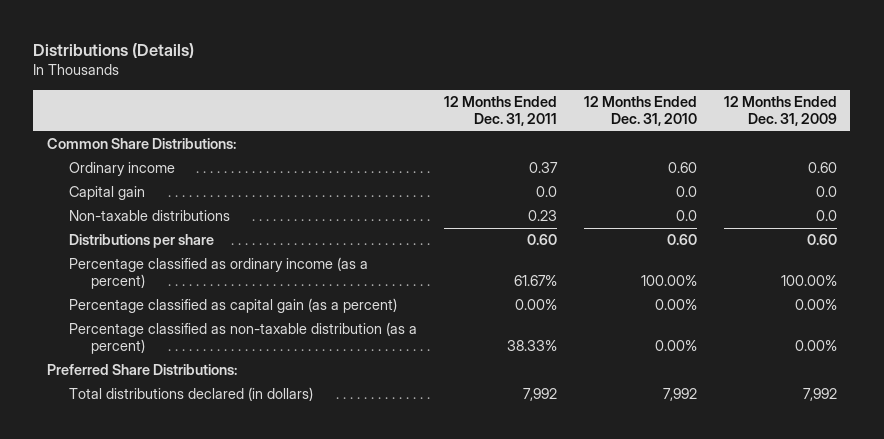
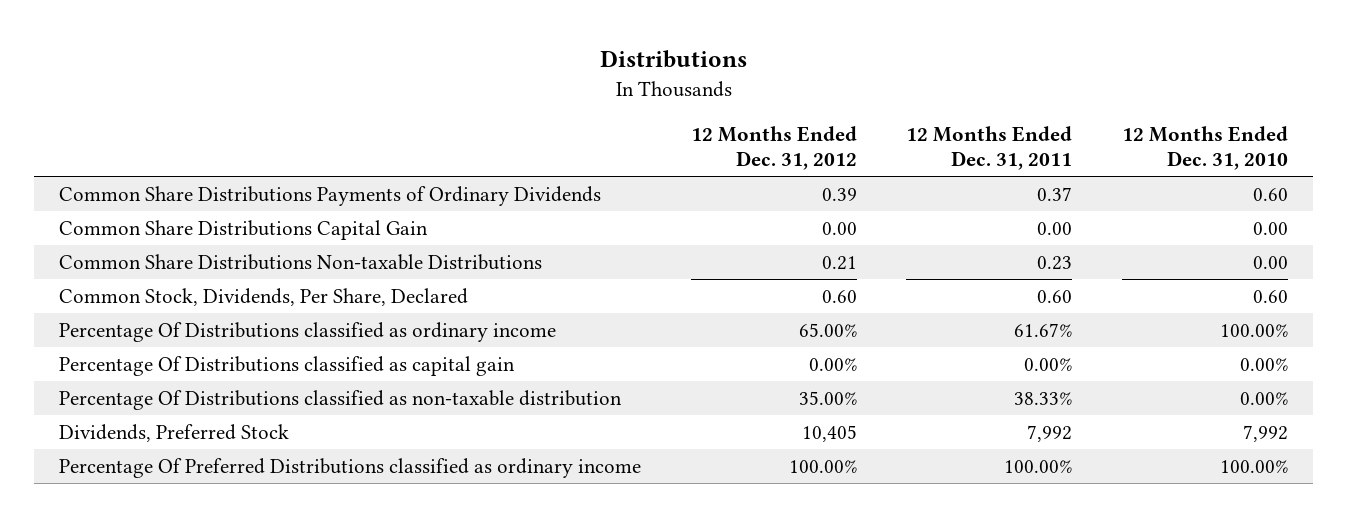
- Distributions (Details)
+ Distributions
- | 12 Months Ended Dec. 31, 2011 | 12 Months Ended Dec. 31, 2010 | 12 Months Ended Dec. 31, 2009
+ | 12 Months Ended Dec. 31, 2012 | 12 Months Ended Dec. 31, 2011 | 12 Months Ended Dec. 31, 2010
- Common Share Distributions:
- Ordinary income | 0.37 | 0.60 | 0.60
- Capital gain | 0.0 | 0.0 | 0.0
- Non-taxable distributions | 0.23 | 0.0 | 0.0
- Distributions per share | 0.60 | 0.60 | 0.60
- Percentage classified as ordinary income (as a percent) | 61.67% | 100.00% | 100.00%
- Percentage classified as capital gain (as a percent) | 0.00% | 0.00% | 0.00%
- Percentage classified as non-taxable distribution (as a percent) | 38.33% | 0.00% | 0.00%
- Preferred Share Distributions:
- Total distributions declared (in dollars) | 7,992 | 7,992 | 7,992
+ Common Share Distributions Payments of Ordinary Dividends | 0.39 | 0.37 | 0.60
+ Common Share Distributions Capital Gain | 0.00 | 0.00 | 0.00
+ Common Share Distributions Non-taxable Distributions | 0.21 | 0.23 | 0.00
+ Common Stock, Dividends, Per Share, Declared | 0.60 | 0.60 | 0.60
+ Percentage Of Distributions classified as ordinary income | 65.00% | 61.67% | 100.00%
+ Percentage Of Distributions classified as capital gain | 0.00% | 0.00% | 0.00%
+ Percentage Of Distributions classified as non-taxable distribution | 35.00% | 38.33% | 0.00%
+ Dividends, Preferred Stock | 10,405 | 7,992 | 7,992
+ Percentage Of Preferred Distributions classified as ordinary income | 100.00% | 100.00% | 100.00%

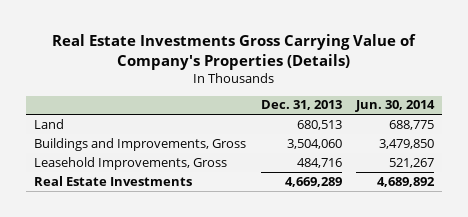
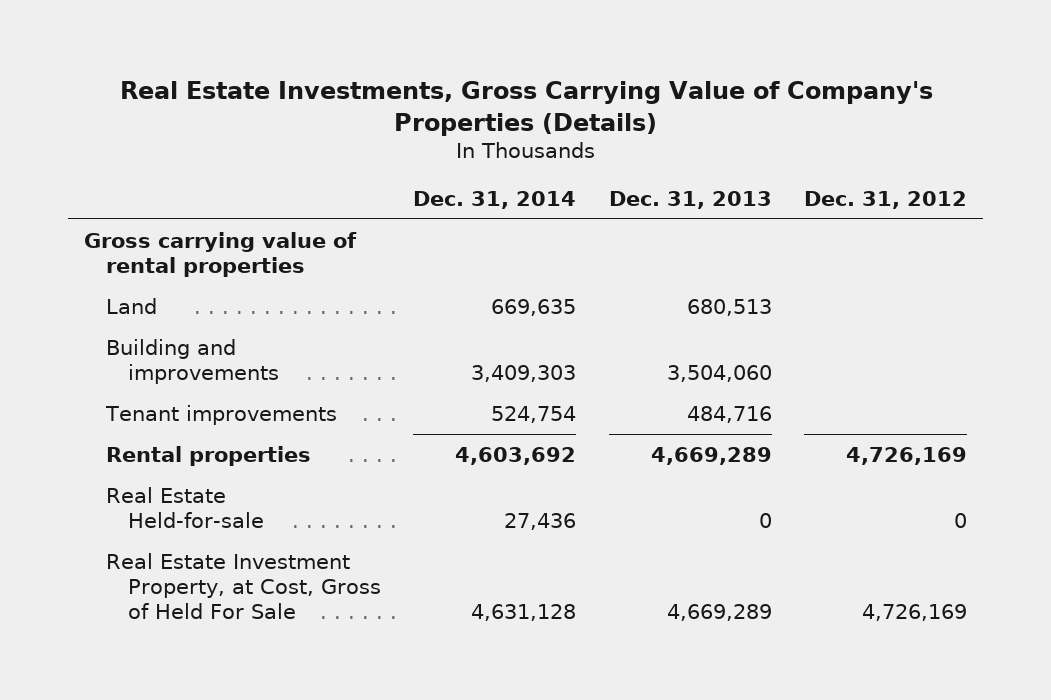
- Real Estate Investments Gross Carrying Value of Company's Properties (Details)
+ Real Estate Investments, Gross Carrying Value of Company's Properties (Details)
- | Dec. 31, 2013 | Jun. 30, 2014
+ | Dec. 31, 2014 | Dec. 31, 2013 | Dec. 31, 2012
+ Gross carrying value of rental properties
- Buildings and Improvements, Gross | 3,504,060 | 3,479,850
- Leasehold Improvements, Gross | 484,716 | 521,267
- Real Estate Investments | 4,669,289 | 4,689,892
+ Building and improvements | 3,409,303 | 3,504,060 |
+ Tenant improvements | 524,754 | 484,716 |
+ Rental properties | 4,603,692 | 4,669,289 | 4,726,169
+ Real Estate Held-for-sale | 27,436 | 0 | 0
+ Real Estate Investment Property, at Cost, Gross of Held For Sale | 4,631,128 | 4,669,289 | 4,726,169

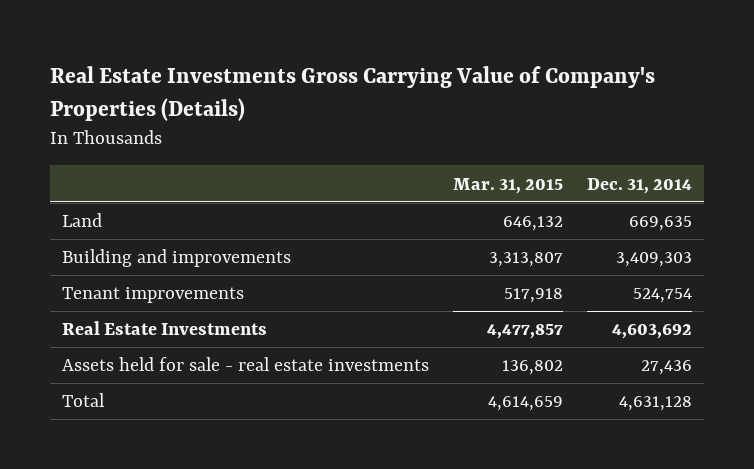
- Real Estate Investments, Gross Carrying Value of Company's Properties (Details)
+ Real Estate Investments Gross Carrying Value of Company's Properties (Details)
- | Dec. 31, 2014 | Dec. 31, 2013 | Dec. 31, 2012
+ | Mar. 31, 2015 | Dec. 31, 2014
- Gross carrying value of rental properties
- Rental properties | 4,603,692 | 4,669,289 | 4,726,169
- Real Estate Held-for-sale | 27,436 | 0 | 0
- Real Estate Investment Property, at Cost, Gross of Held For Sale | 4,631,128 | 4,669,289 | 4,726,169
+ Real Estate Investments | 4,477,857 | 4,603,692
+ Assets held for sale - real estate investments | 136,802 | 27,436
+ Total | 4,614,659 | 4,631,128

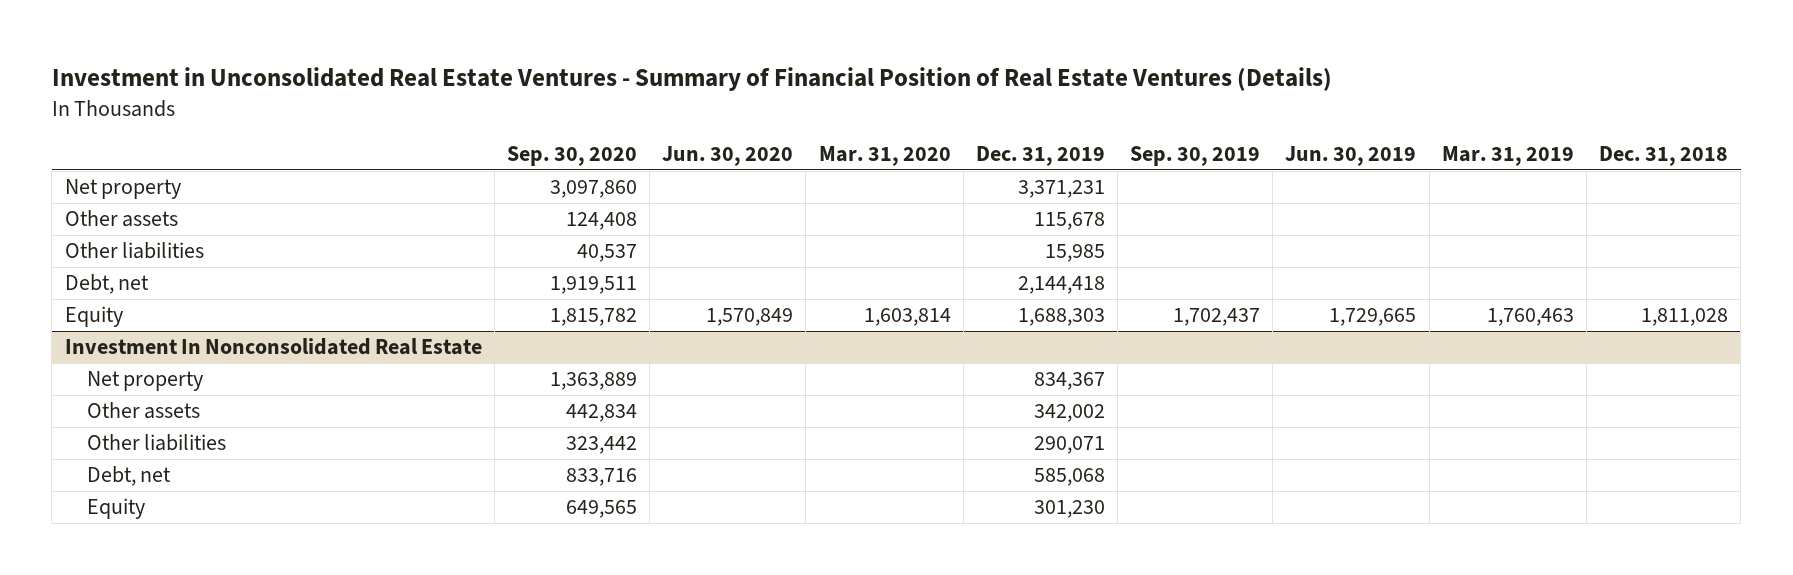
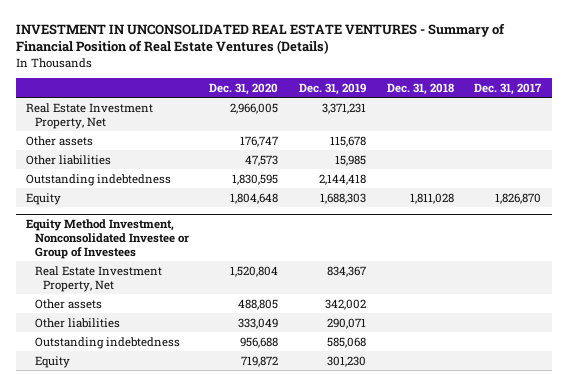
- Investment in Unconsolidated Real Estate Ventures - Summary of Financial Position of Real Estate Ventures (Details)
+ INVESTMENT IN UNCONSOLIDATED REAL ESTATE VENTURES - Summary of Financial Position of Real Estate Ventures (Details)
- | Sep. 30, 2020 | Jun. 30, 2020 | Mar. 31, 2020 | Dec. 31, 2019 | Sep. 30, 2019 | Jun. 30, 2019 | Mar. 31, 2019 | Dec. 31, 2018
+ | Dec. 31, 2020 | Dec. 31, 2019 | Dec. 31, 2018 | Dec. 31, 2017
- Net property | 3,097,860 | | | 3,371,231 | | | |
+ Real Estate Investment Property, Net | 2,966,005 | 3,371,231 | |
- Debt, net | 1,919,511 | | | 2,144,418 | | | |
+ Outstanding indebtedness | 1,830,595 | 2,144,418 | |
- Investment In Nonconsolidated Real Estate
- Net property | 1,363,889 | | | 834,367 | | | |
+ Equity Method Investment, Nonconsolidated Investee or Group of Investees
+ Real Estate Investment Property, Net | 1,520,804 | 834,367 | |
- Debt, net | 833,716 | | | 585,068 | | | |
+ Outstanding indebtedness | 956,688 | 585,068 | |

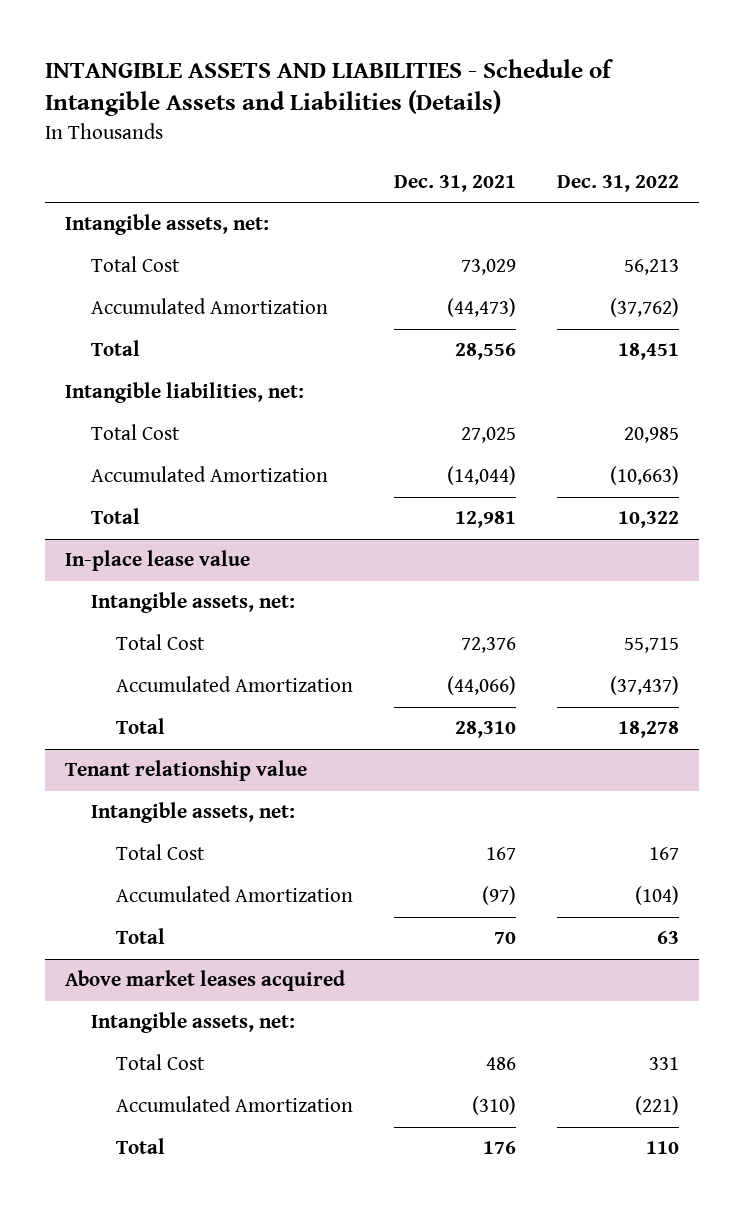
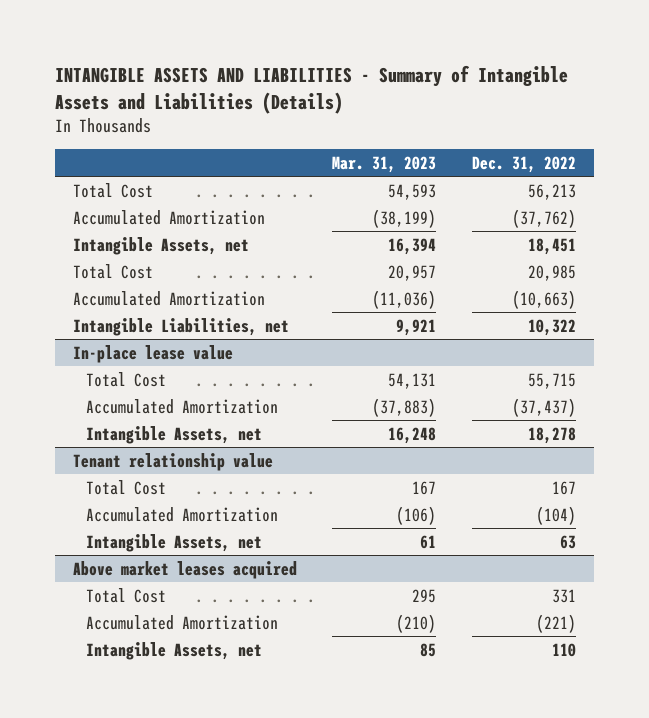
- INTANGIBLE ASSETS AND LIABILITIES - Schedule of Intangible Assets and Liabilities (Details)
+ INTANGIBLE ASSETS AND LIABILITIES - Summary of Intangible Assets and Liabilities (Details)
- | Dec. 31, 2021 | Dec. 31, 2022
+ | Mar. 31, 2023 | Dec. 31, 2022
- Intangible assets, net:
- Total | 28,556 | 18,451
- Intangible liabilities, net:
+ Intangible Assets, net | 16,394 | 18,451
- Total | 12,981 | 10,322
+ Intangible Liabilities, net | 9,921 | 10,322
@ In-place lease value
- Intangible assets, net:
- Total | 28,310 | 18,278
+ Intangible Assets, net | 16,248 | 18,278
@ Tenant relationship value
- Intangible assets, net:
- Total | 70 | 63
+ Intangible Assets, net | 61 | 63
@ Above market leases acquired
- Intangible assets, net:
- Total | 176 | 110
+ Intangible Assets, net | 85 | 110

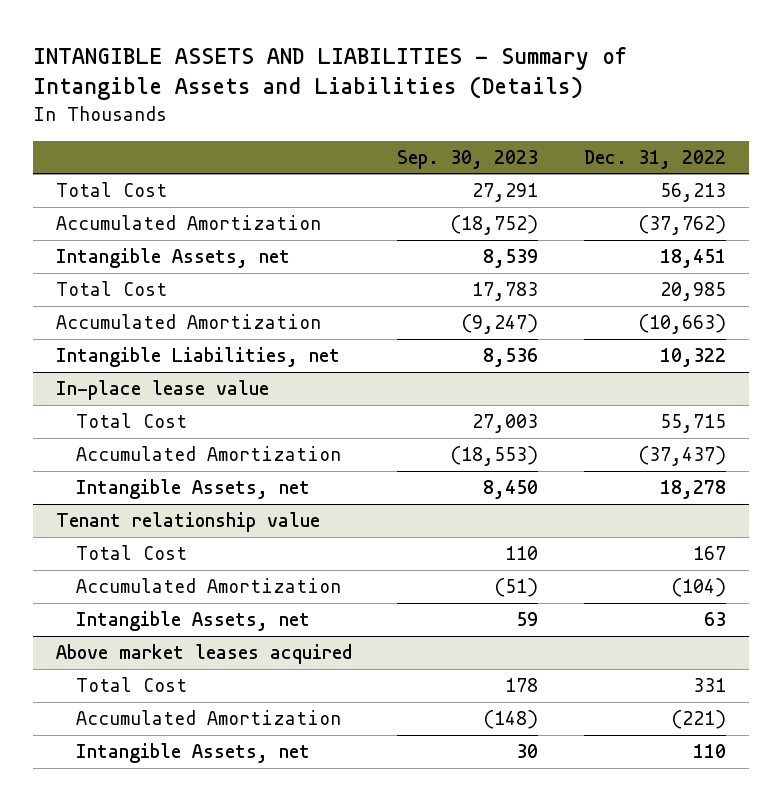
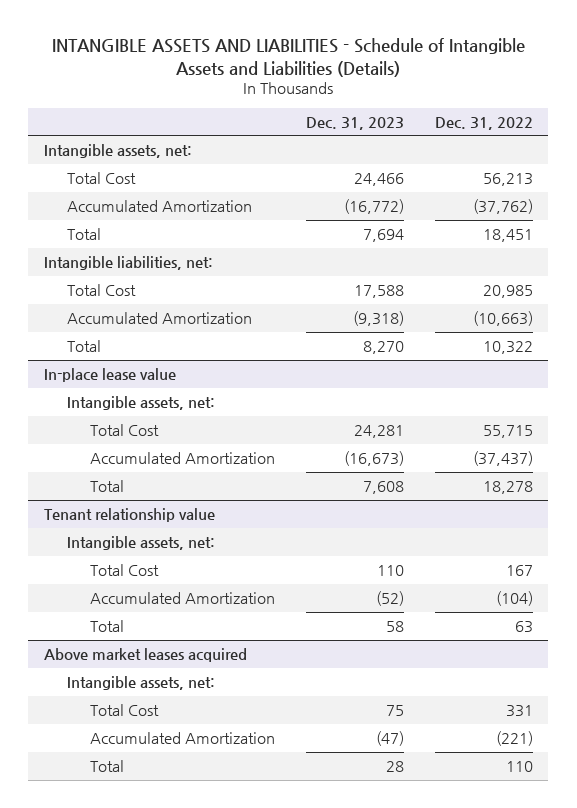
- INTANGIBLE ASSETS AND LIABILITIES - Summary of Intangible Assets and Liabilities (Details)
+ INTANGIBLE ASSETS AND LIABILITIES - Schedule of Intangible Assets and Liabilities (Details)
- | Sep. 30, 2023 | Dec. 31, 2022
+ | Dec. 31, 2023 | Dec. 31, 2022
+ Intangible assets, net:
- Intangible Assets, net | 8,539 | 18,451
+ Total | 7,694 | 18,451
+ Intangible liabilities, net:
- Intangible Liabilities, net | 8,536 | 10,322
+ Total | 8,270 | 10,322
@ In-place lease value
+ Intangible assets, net:
- Intangible Assets, net | 8,450 | 18,278
+ Total | 7,608 | 18,278
@ Tenant relationship value
+ Intangible assets, net:
- Intangible Assets, net | 59 | 63
+ Total | 58 | 63
@ Above market leases acquired
+ Intangible assets, net:
- Intangible Assets, net | 30 | 110
+ Total | 28 | 110

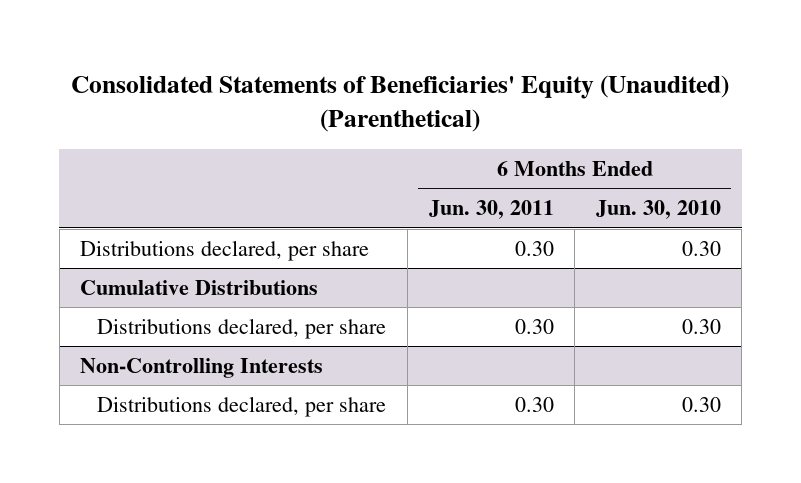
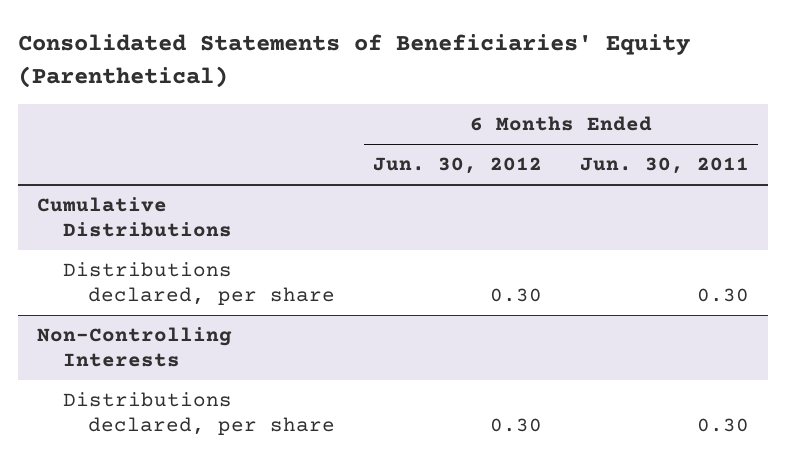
- Consolidated Statements of Beneficiaries' Equity (Unaudited) (Parenthetical)
+ Consolidated Statements of Beneficiaries' Equity (Parenthetical)
- | 6 Months Ended Jun. 30, 2011 | 6 Months Ended Jun. 30, 2010
+ | 6 Months Ended Jun. 30, 2012 | 6 Months Ended Jun. 30, 2011
- Distributions declared, per share | 0.30 | 0.30

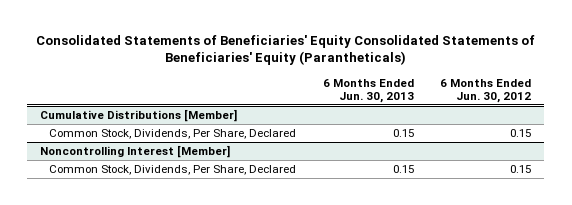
- Consolidated Statements of Beneficiaries' Equity (Parenthetical)
+ Consolidated Statements of Beneficiaries' Equity Consolidated Statements of Beneficiaries' Equity (Parantheticals)
- | 6 Months Ended Jun. 30, 2012 | 6 Months Ended Jun. 30, 2011
+ | 6 Months Ended Jun. 30, 2013 | 6 Months Ended Jun. 30, 2012
- Cumulative Distributions
- Distributions declared, per share | 0.30 | 0.30
- Non-Controlling Interests
- Distributions declared, per share | 0.30 | 0.30
+ Cumulative Distributions [Member]
+ Common Stock, Dividends, Per Share, Declared | 0.15 | 0.15
+ Noncontrolling Interest [Member]
+ Common Stock, Dividends, Per Share, Declared | 0.15 | 0.15

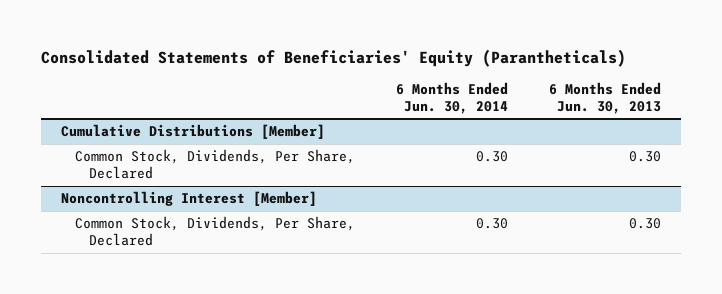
- Consolidated Statements of Beneficiaries' Equity Consolidated Statements of Beneficiaries' Equity (Parantheticals)
+ Consolidated Statements of Beneficiaries' Equity (Parantheticals)
- | 6 Months Ended Jun. 30, 2013 | 6 Months Ended Jun. 30, 2012
+ | 6 Months Ended Jun. 30, 2014 | 6 Months Ended Jun. 30, 2013
@ Cumulative Distributions [Member]
- Common Stock, Dividends, Per Share, Declared | 0.15 | 0.15
+ Common Stock, Dividends, Per Share, Declared | 0.30 | 0.30
@ Noncontrolling Interest [Member]
- Common Stock, Dividends, Per Share, Declared | 0.15 | 0.15
+ Common Stock, Dividends, Per Share, Declared | 0.30 | 0.30

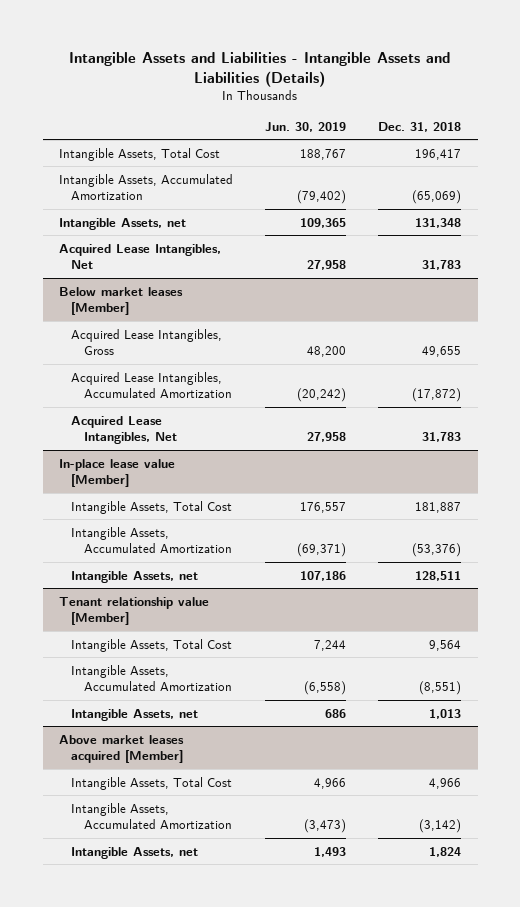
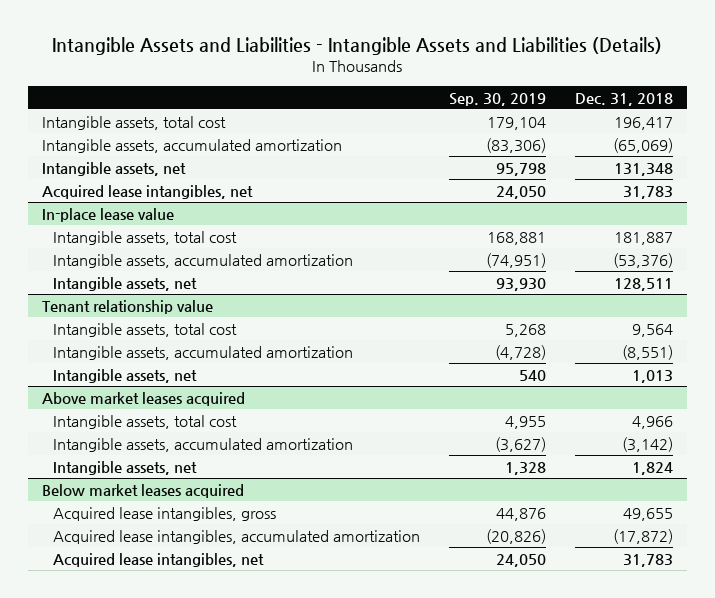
- | Jun. 30, 2019 | Dec. 31, 2018
+ | Sep. 30, 2019 | Dec. 31, 2018
- Intangible Assets, Total Cost | 188,767 | 196,417
- Intangible Assets, Accumulated Amortization | (79,402) | (65,069)
- Intangible Assets, net | 109,365 | 131,348
- Acquired Lease Intangibles, Net | 27,958 | 31,783
- Below market leases [Member]
- Acquired Lease Intangibles, Gross | 48,200 | 49,655
- Acquired Lease Intangibles, Accumulated Amortization | (20,242) | (17,872)
- Acquired Lease Intangibles, Net | 27,958 | 31,783
- In-place lease value [Member]
- Intangible Assets, Total Cost | 176,557 | 181,887
- Intangible Assets, Accumulated Amortization | (69,371) | (53,376)
- Intangible Assets, net | 107,186 | 128,511
- Tenant relationship value [Member]
- Intangible Assets, Total Cost | 7,244 | 9,564
- Intangible Assets, Accumulated Amortization | (6,558) | (8,551)
- Intangible Assets, net | 686 | 1,013
- Above market leases acquired [Member]
- Intangible Assets, Total Cost | 4,966 | 4,966
- Intangible Assets, Accumulated Amortization | (3,473) | (3,142)
- Intangible Assets, net | 1,493 | 1,824
+ Intangible assets, total cost | 179,104 | 196,417
+ Intangible assets, accumulated amortization | (83,306) | (65,069)
+ Intangible assets, net | 95,798 | 131,348
+ Acquired lease intangibles, net | 24,050 | 31,783
+ In-place lease value
+ Intangible assets, total cost | 168,881 | 181,887
+ Intangible assets, accumulated amortization | (74,951) | (53,376)
+ Intangible assets, net | 93,930 | 128,511
+ Tenant relationship value
+ Intangible assets, total cost | 5,268 | 9,564
+ Intangible assets, accumulated amortization | (4,728) | (8,551)
+ Intangible assets, net | 540 | 1,013
+ Above market leases acquired
+ Intangible assets, total cost | 4,955 | 4,966
+ Intangible assets, accumulated amortization | (3,627) | (3,142)
+ Intangible assets, net | 1,328 | 1,824
+ Below market leases acquired
+ Acquired lease intangibles, gross | 44,876 | 49,655
+ Acquired lease intangibles, accumulated amortization | (20,826) | (17,872)
+ Acquired lease intangibles, net | 24,050 | 31,783

